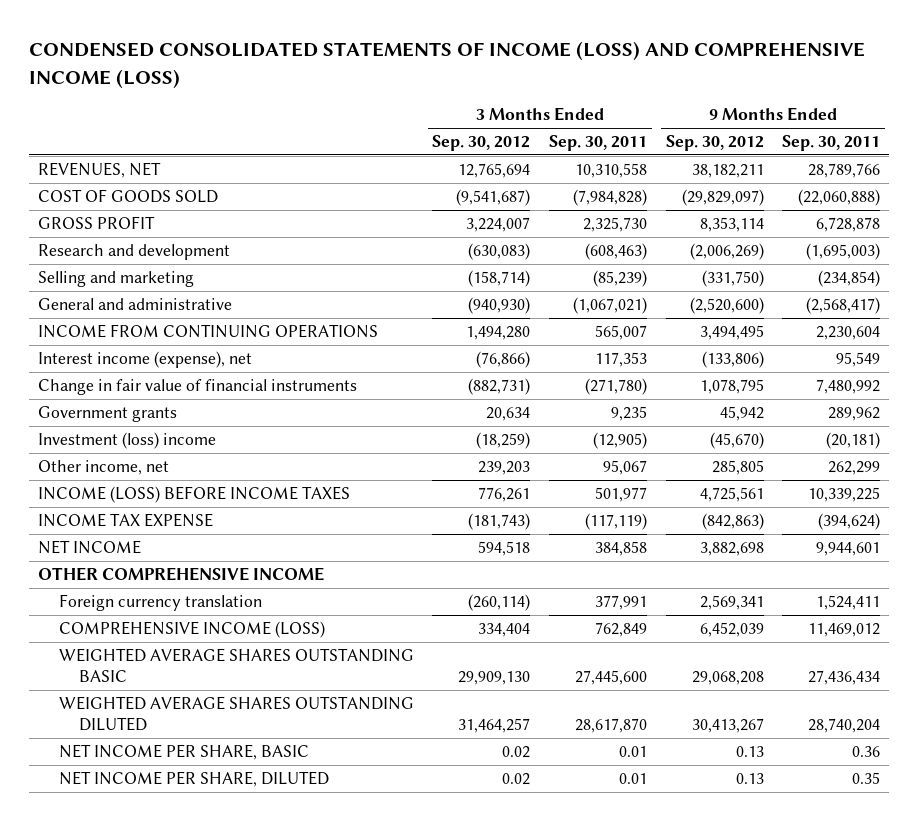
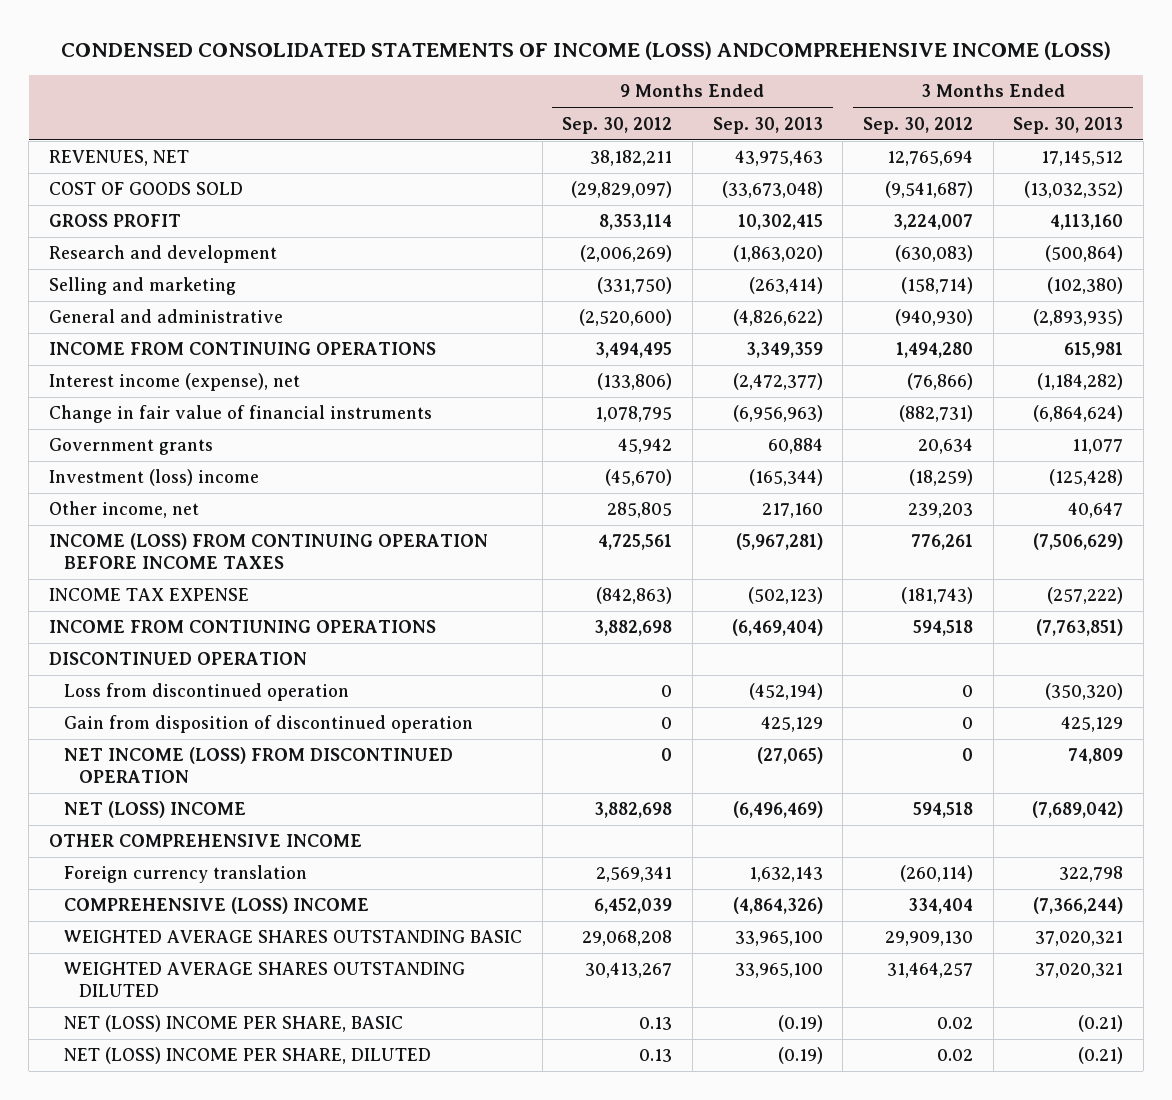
- CONDENSED CONSOLIDATED STATEMENTS OF INCOME (LOSS) AND COMPREHENSIVE INCOME (LOSS)
+ CONDENSED CONSOLIDATED STATEMENTS OF INCOME (LOSS) ANDCOMPREHENSIVE INCOME (LOSS)
- | 3 Months Ended Sep. 30, 2012 | 3 Months Ended Sep. 30, 2011 | 9 Months Ended Sep. 30, 2012 | 9 Months Ended Sep. 30, 2011
+ | 9 Months Ended Sep. 30, 2012 | 9 Months Ended Sep. 30, 2013 | 3 Months Ended Sep. 30, 2012 | 3 Months Ended Sep. 30, 2013
- INCOME (LOSS) BEFORE INCOME TAXES | 776,261 | 501,977 | 4,725,561 | 10,339,225
+ INCOME (LOSS) FROM CONTINUING OPERATION BEFORE INCOME TAXES | 4,725,561 | (5,967,281) | 776,261 | (7,506,629)
- NET INCOME | 594,518 | 384,858 | 3,882,698 | 9,944,601
+ INCOME FROM CONTIUNING OPERATIONS | 3,882,698 | (6,469,404) | 594,518 | (7,763,851)
+ DISCONTINUED OPERATION
+ Loss from discontinued operation | 0 | (452,194) | 0 | (350,320)
+ Gain from disposition of discontinued operation | 0 | 425,129 | 0 | 425,129
+ NET INCOME (LOSS) FROM DISCONTINUED OPERATION | 0 | (27,065) | 0 | 74,809
+ NET (LOSS) INCOME | 3,882,698 | (6,496,469) | 594,518 | (7,689,042)
- COMPREHENSIVE INCOME (LOSS) | 334,404 | 762,849 | 6,452,039 | 11,469,012
+ COMPREHENSIVE (LOSS) INCOME | 6,452,039 | (4,864,326) | 334,404 | (7,366,244)
- NET INCOME PER SHARE, BASIC | 0.02 | 0.01 | 0.13 | 0.36
- NET INCOME PER SHARE, DILUTED | 0.02 | 0.01 | 0.13 | 0.35
+ NET (LOSS) INCOME PER SHARE, BASIC | 0.13 | (0.19) | 0.02 | (0.21)
+ NET (LOSS) INCOME PER SHARE, DILUTED | 0.13 | (0.19) | 0.02 | (0.21)

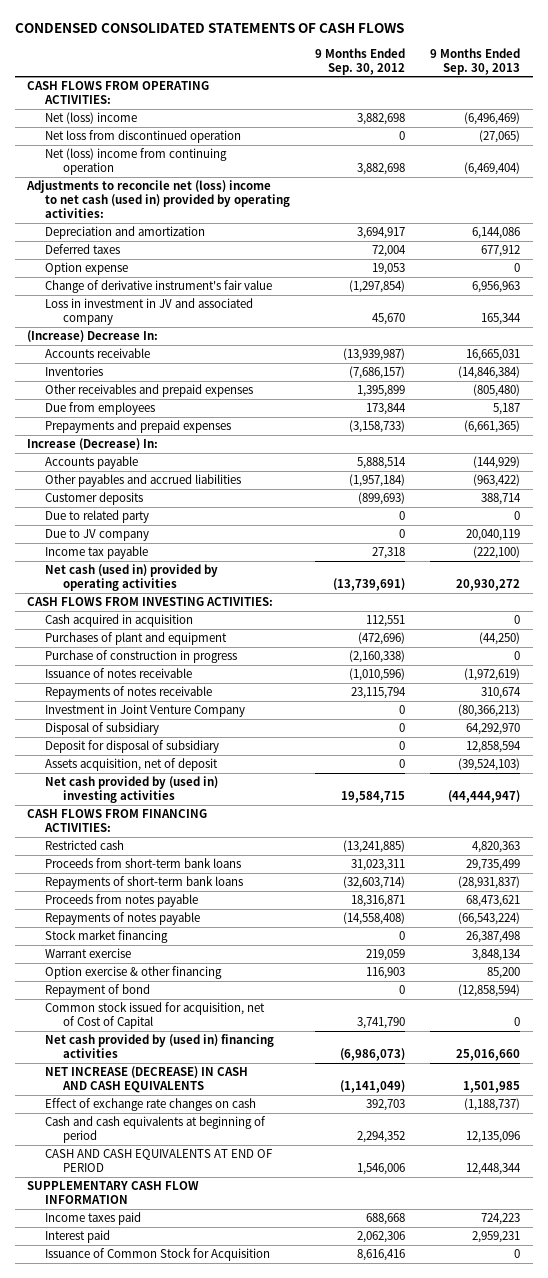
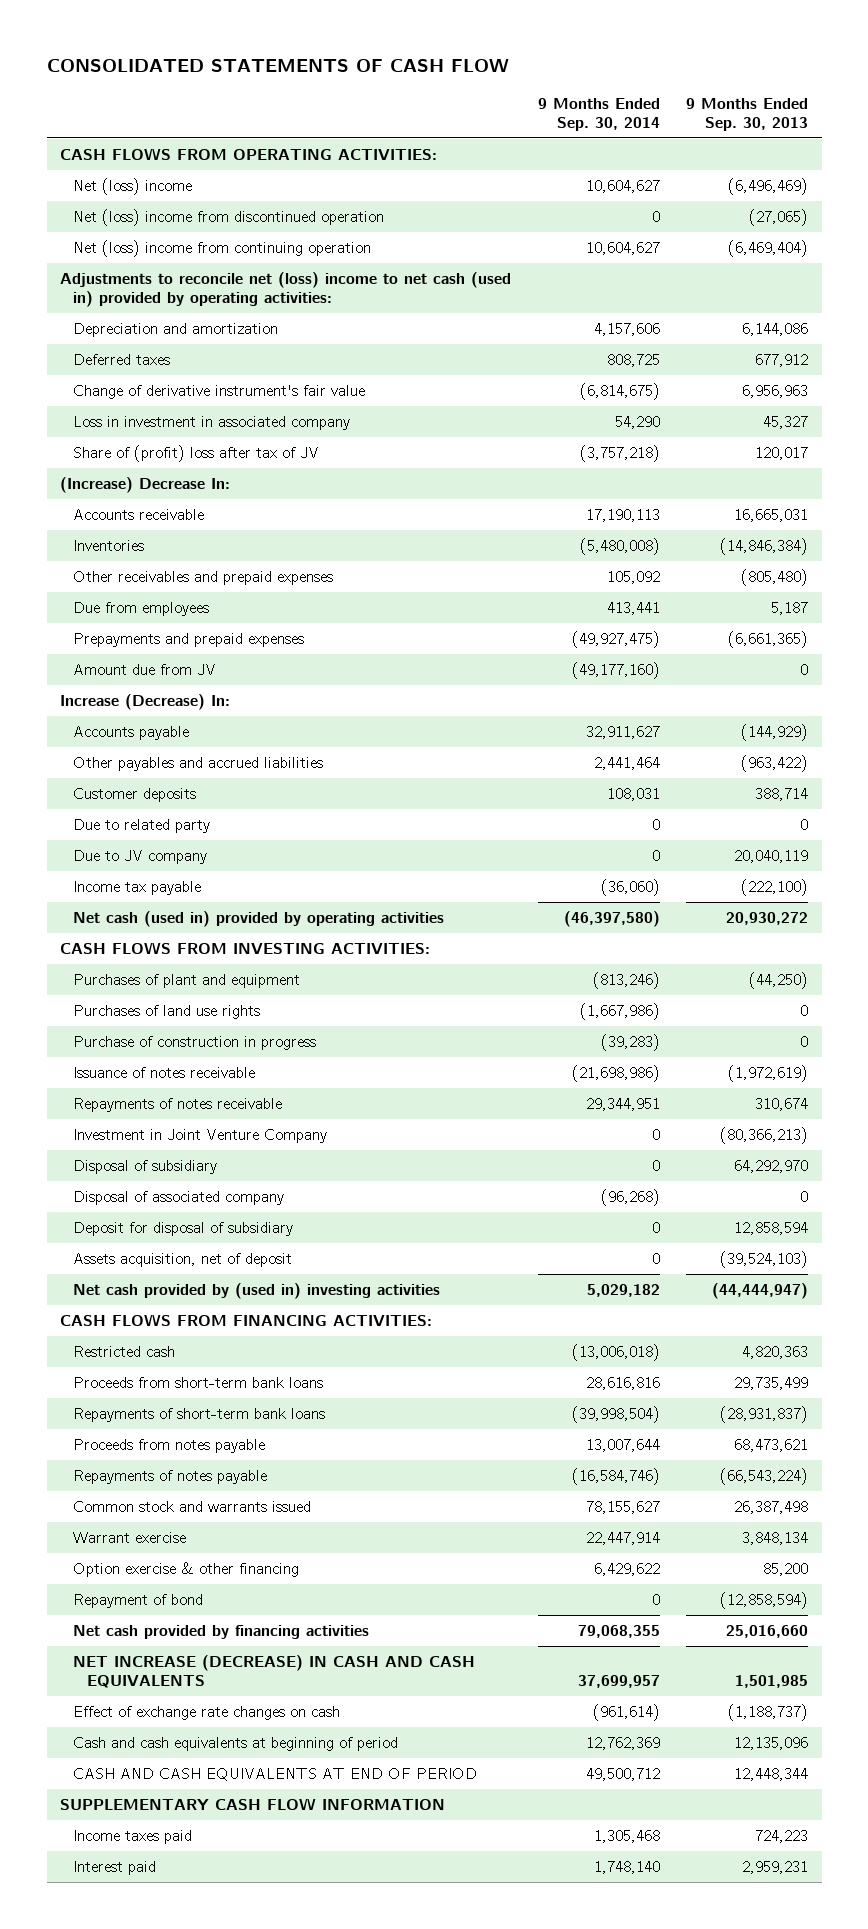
- CONDENSED CONSOLIDATED STATEMENTS OF CASH FLOWS
+ CONSOLIDATED STATEMENTS OF CASH FLOW
- | 9 Months Ended Sep. 30, 2012 | 9 Months Ended Sep. 30, 2013
+ | 9 Months Ended Sep. 30, 2014 | 9 Months Ended Sep. 30, 2013
- Net loss from discontinued operation | 0 | (27,065)
+ Net (loss) income from discontinued operation | 0 | (27,065)
- Option expense | 19,053 | 0
- Loss in investment in JV and associated company | 45,670 | 165,344
+ Loss in investment in associated company | 54,290 | 45,327
+ Share of (profit) loss after tax of JV | (3,757,218) | 120,017
+ Amount due from JV | (49,177,160) | 0
- Cash acquired in acquisition | 112,551 | 0
+ Purchases of land use rights | (1,667,986) | 0
+ Disposal of associated company | (96,268) | 0
- Stock market financing | 0 | 26,387,498
+ Common stock and warrants issued | 78,155,627 | 26,387,498
- Common stock issued for acquisition, net of Cost of Capital | 3,741,790 | 0
- Net cash provided by (used in) financing activities | (6,986,073) | 25,016,660
+ Net cash provided by financing activities | 79,068,355 | 25,016,660
- Issuance of Common Stock for Acquisition | 8,616,416 | 0

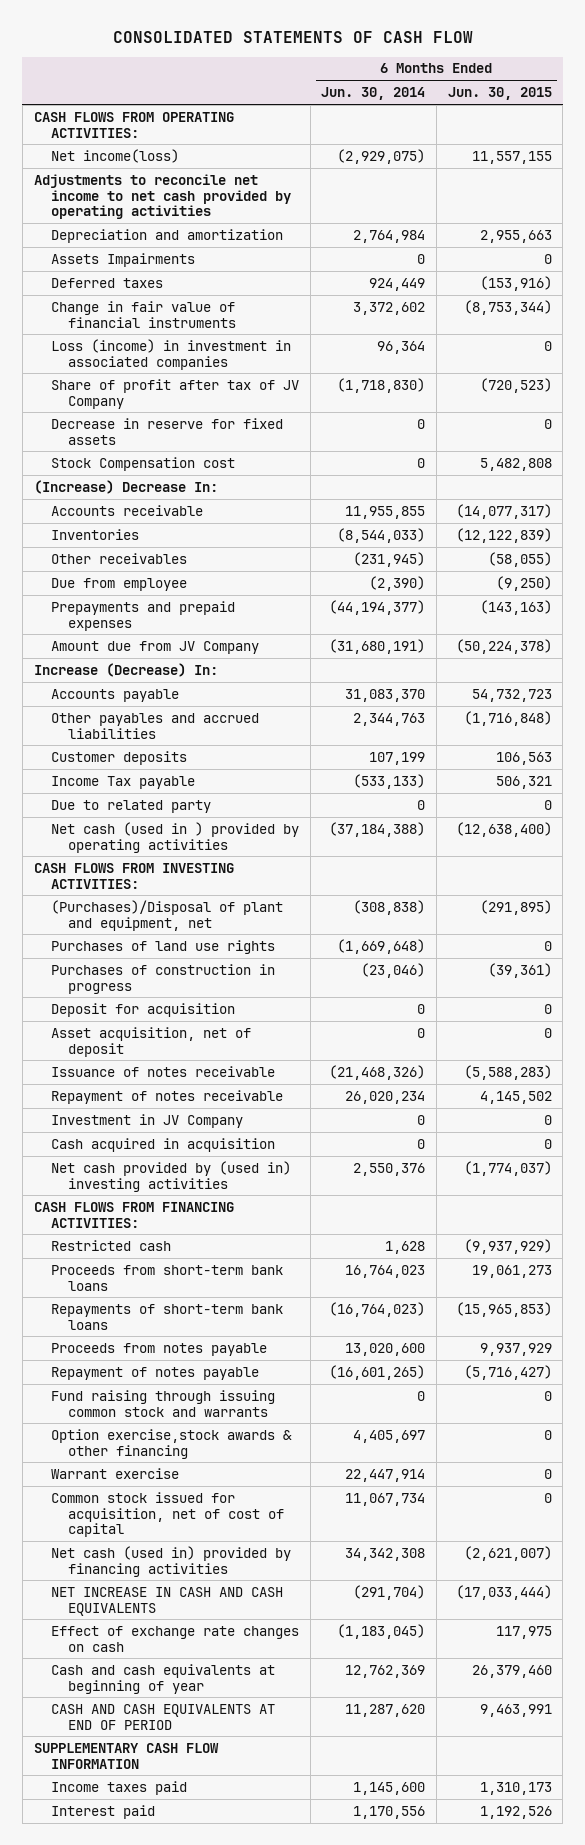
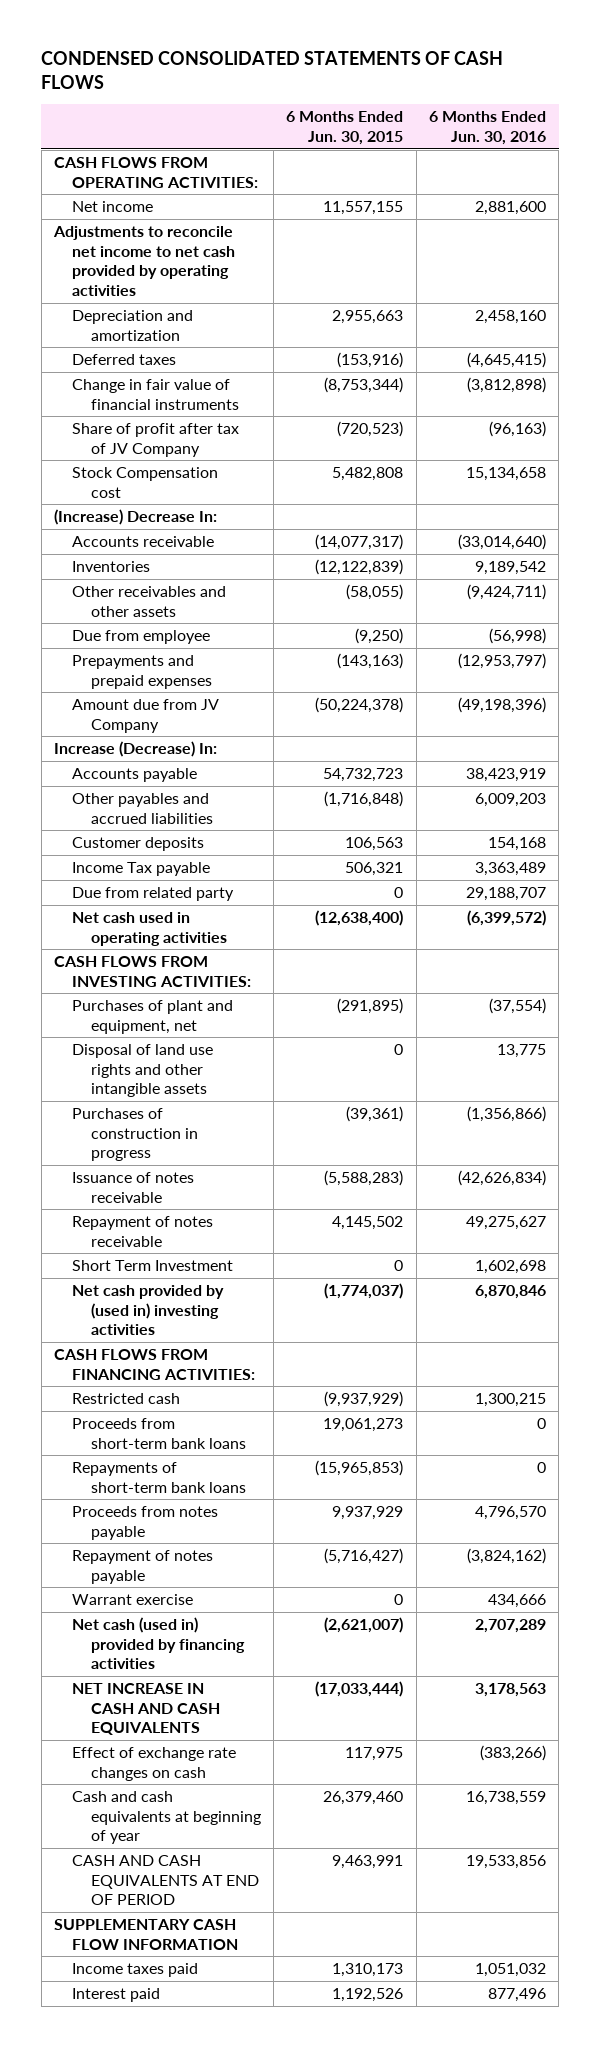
- CONSOLIDATED STATEMENTS OF CASH FLOW
+ CONDENSED CONSOLIDATED STATEMENTS OF CASH FLOWS
- | 6 Months Ended Jun. 30, 2014 | 6 Months Ended Jun. 30, 2015
+ | 6 Months Ended Jun. 30, 2015 | 6 Months Ended Jun. 30, 2016
- Net income(loss) | (2,929,075) | 11,557,155
+ Net income | 11,557,155 | 2,881,600
- Assets Impairments | 0 | 0
- Loss (income) in investment in associated companies | 96,364 | 0
- Decrease in reserve for fixed assets | 0 | 0
- Other receivables | (231,945) | (58,055)
+ Other receivables and other assets | (58,055) | (9,424,711)
- Due to related party | 0 | 0
- Net cash (used in ) provided by operating activities | (37,184,388) | (12,638,400)
+ Due from related party | 0 | 29,188,707
+ Net cash used in operating activities | (12,638,400) | (6,399,572)
- (Purchases)/Disposal of plant and equipment, net | (308,838) | (291,895)
- Purchases of land use rights | (1,669,648) | 0
+ Purchases of plant and equipment, net | (291,895) | (37,554)
+ Disposal of land use rights and other intangible assets | 0 | 13,775
- Deposit for acquisition | 0 | 0
- Asset acquisition, net of deposit | 0 | 0
- Investment in JV Company | 0 | 0
- Cash acquired in acquisition | 0 | 0
+ Short Term Investment | 0 | 1,602,698
- Fund raising through issuing common stock and warrants | 0 | 0
- Option exercise,stock awards & other financing | 4,405,697 | 0
- Common stock issued for acquisition, net of cost of capital | 11,067,734 | 0

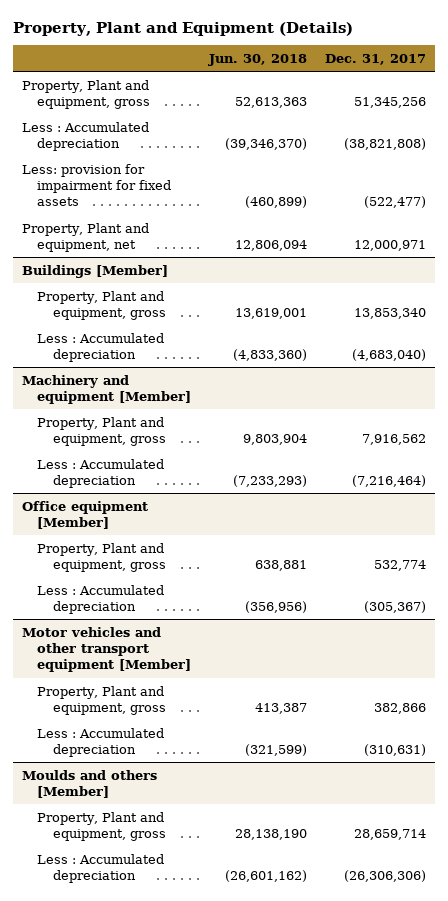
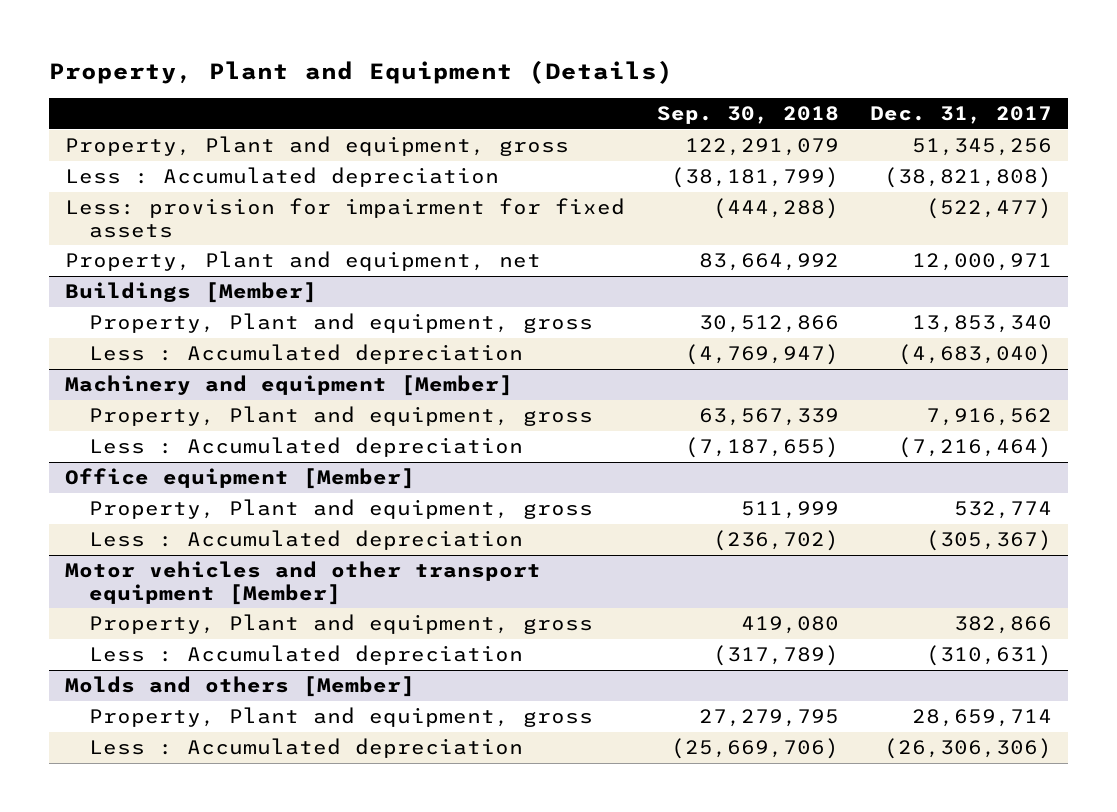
- | Jun. 30, 2018 | Dec. 31, 2017
+ | Sep. 30, 2018 | Dec. 31, 2017
- Moulds and others [Member]
+ Molds and others [Member]

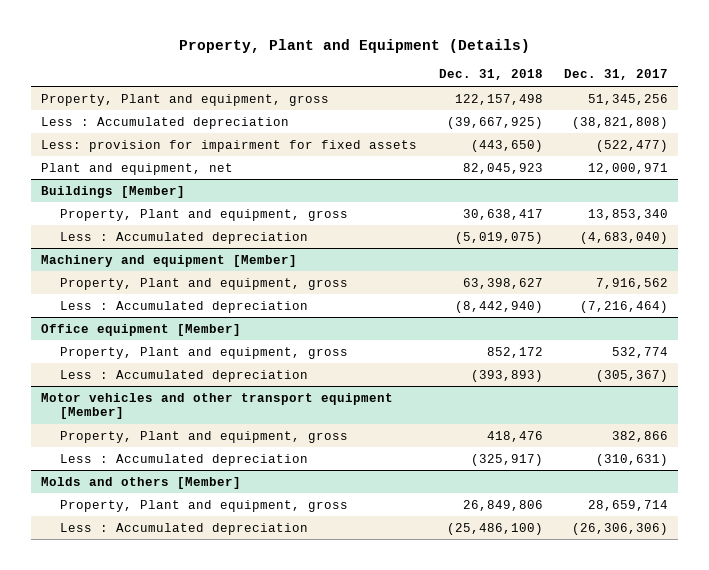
- | Sep. 30, 2018 | Dec. 31, 2017
+ | Dec. 31, 2018 | Dec. 31, 2017
- Property, Plant and equipment, net | 83,664,992 | 12,000,971
+ Plant and equipment, net | 82,045,923 | 12,000,971

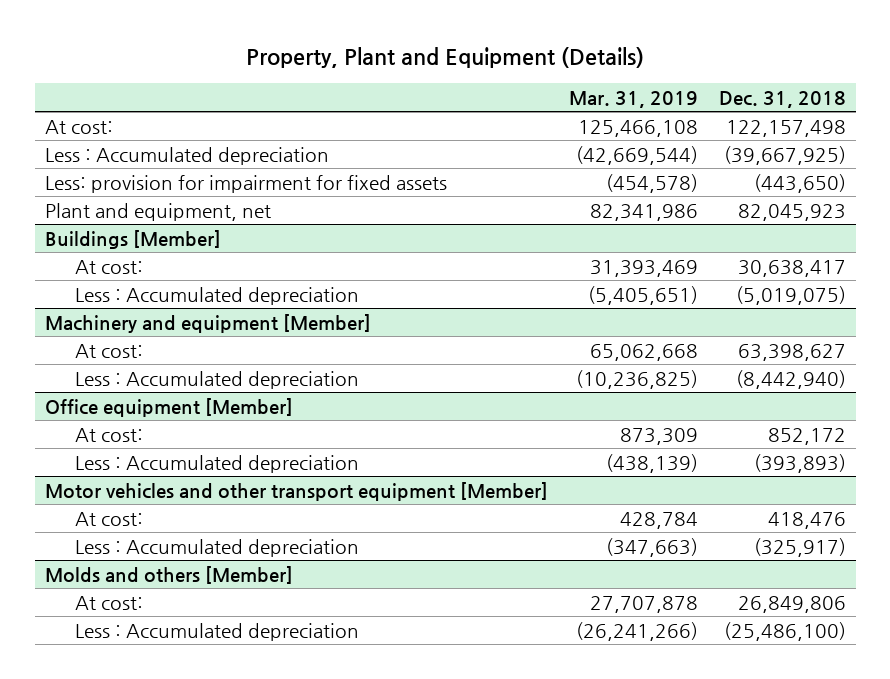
- | Dec. 31, 2018 | Dec. 31, 2017
+ | Mar. 31, 2019 | Dec. 31, 2018
- Property, Plant and equipment, gross | 122,157,498 | 51,345,256
+ At cost: | 125,466,108 | 122,157,498
@ Buildings [Member]
- Property, Plant and equipment, gross | 30,638,417 | 13,853,340
+ At cost: | 31,393,469 | 30,638,417
@ Machinery and equipment [Member]
- Property, Plant and equipment, gross | 63,398,627 | 7,916,562
+ At cost: | 65,062,668 | 63,398,627
@ Office equipment [Member]
- Property, Plant and equipment, gross | 852,172 | 532,774
+ At cost: | 873,309 | 852,172
@ Motor vehicles and other transport equipment [Member]
- Property, Plant and equipment, gross | 418,476 | 382,866
+ At cost: | 428,784 | 418,476
@ Molds and others [Member]
- Property, Plant and equipment, gross | 26,849,806 | 28,659,714
+ At cost: | 27,707,878 | 26,849,806

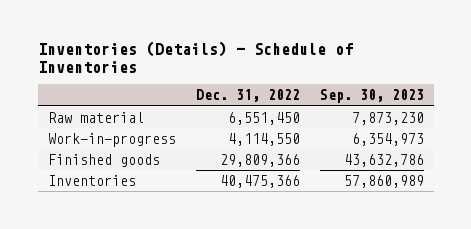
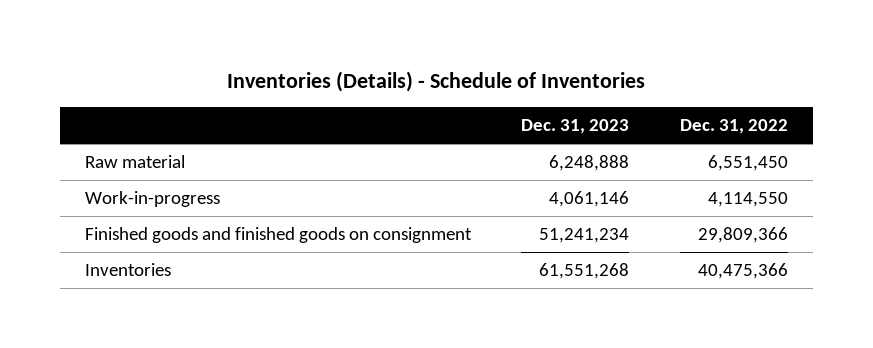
- | Dec. 31, 2022 | Sep. 30, 2023
+ | Dec. 31, 2023 | Dec. 31, 2022
- Finished goods | 29,809,366 | 43,632,786
+ Finished goods and finished goods on consignment | 51,241,234 | 29,809,366

